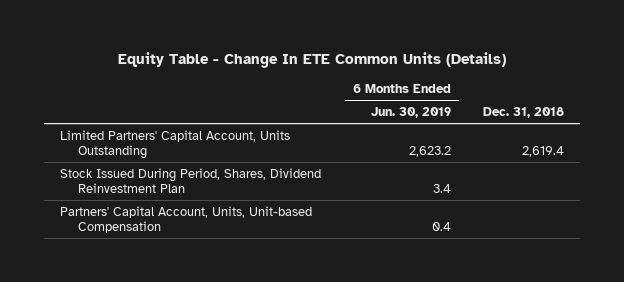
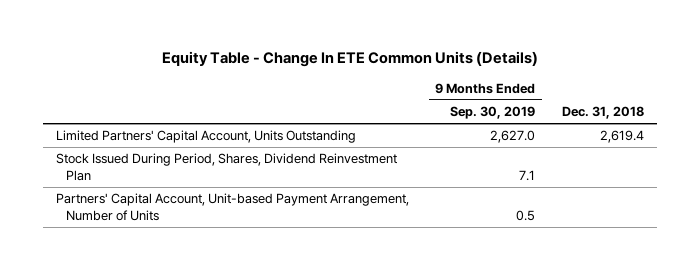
- | 6 Months Ended Jun. 30, 2019 | Dec. 31, 2018
+ | 9 Months Ended Sep. 30, 2019 | Dec. 31, 2018
- Partners' Capital Account, Units, Unit-based Compensation | 0.4 |
+ Partners' Capital Account, Unit-based Payment Arrangement, Number of Units | 0.5 |

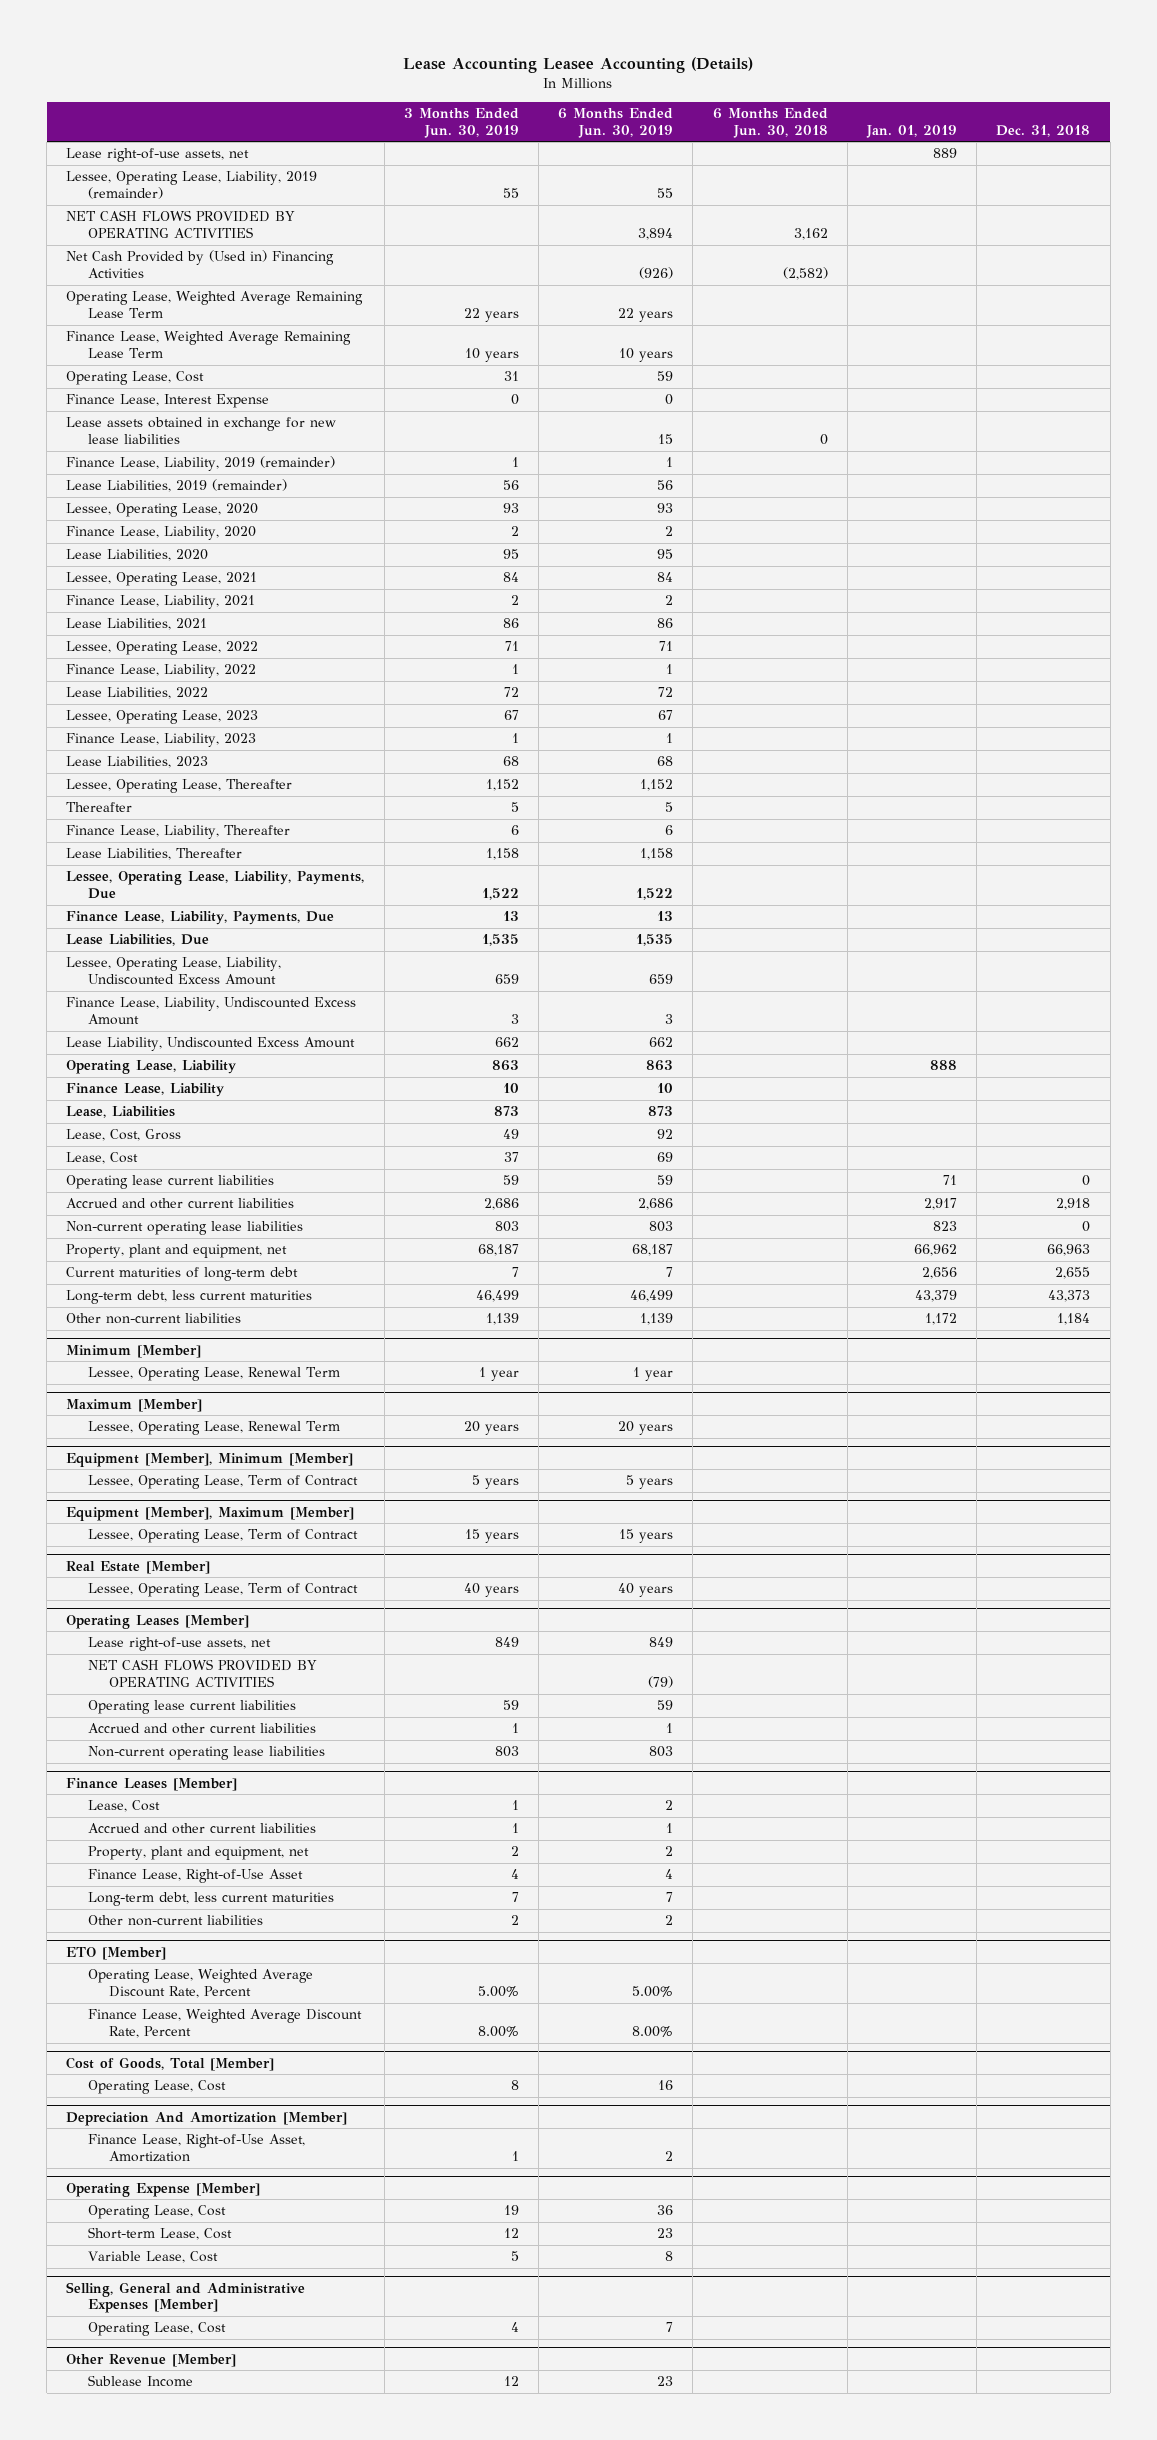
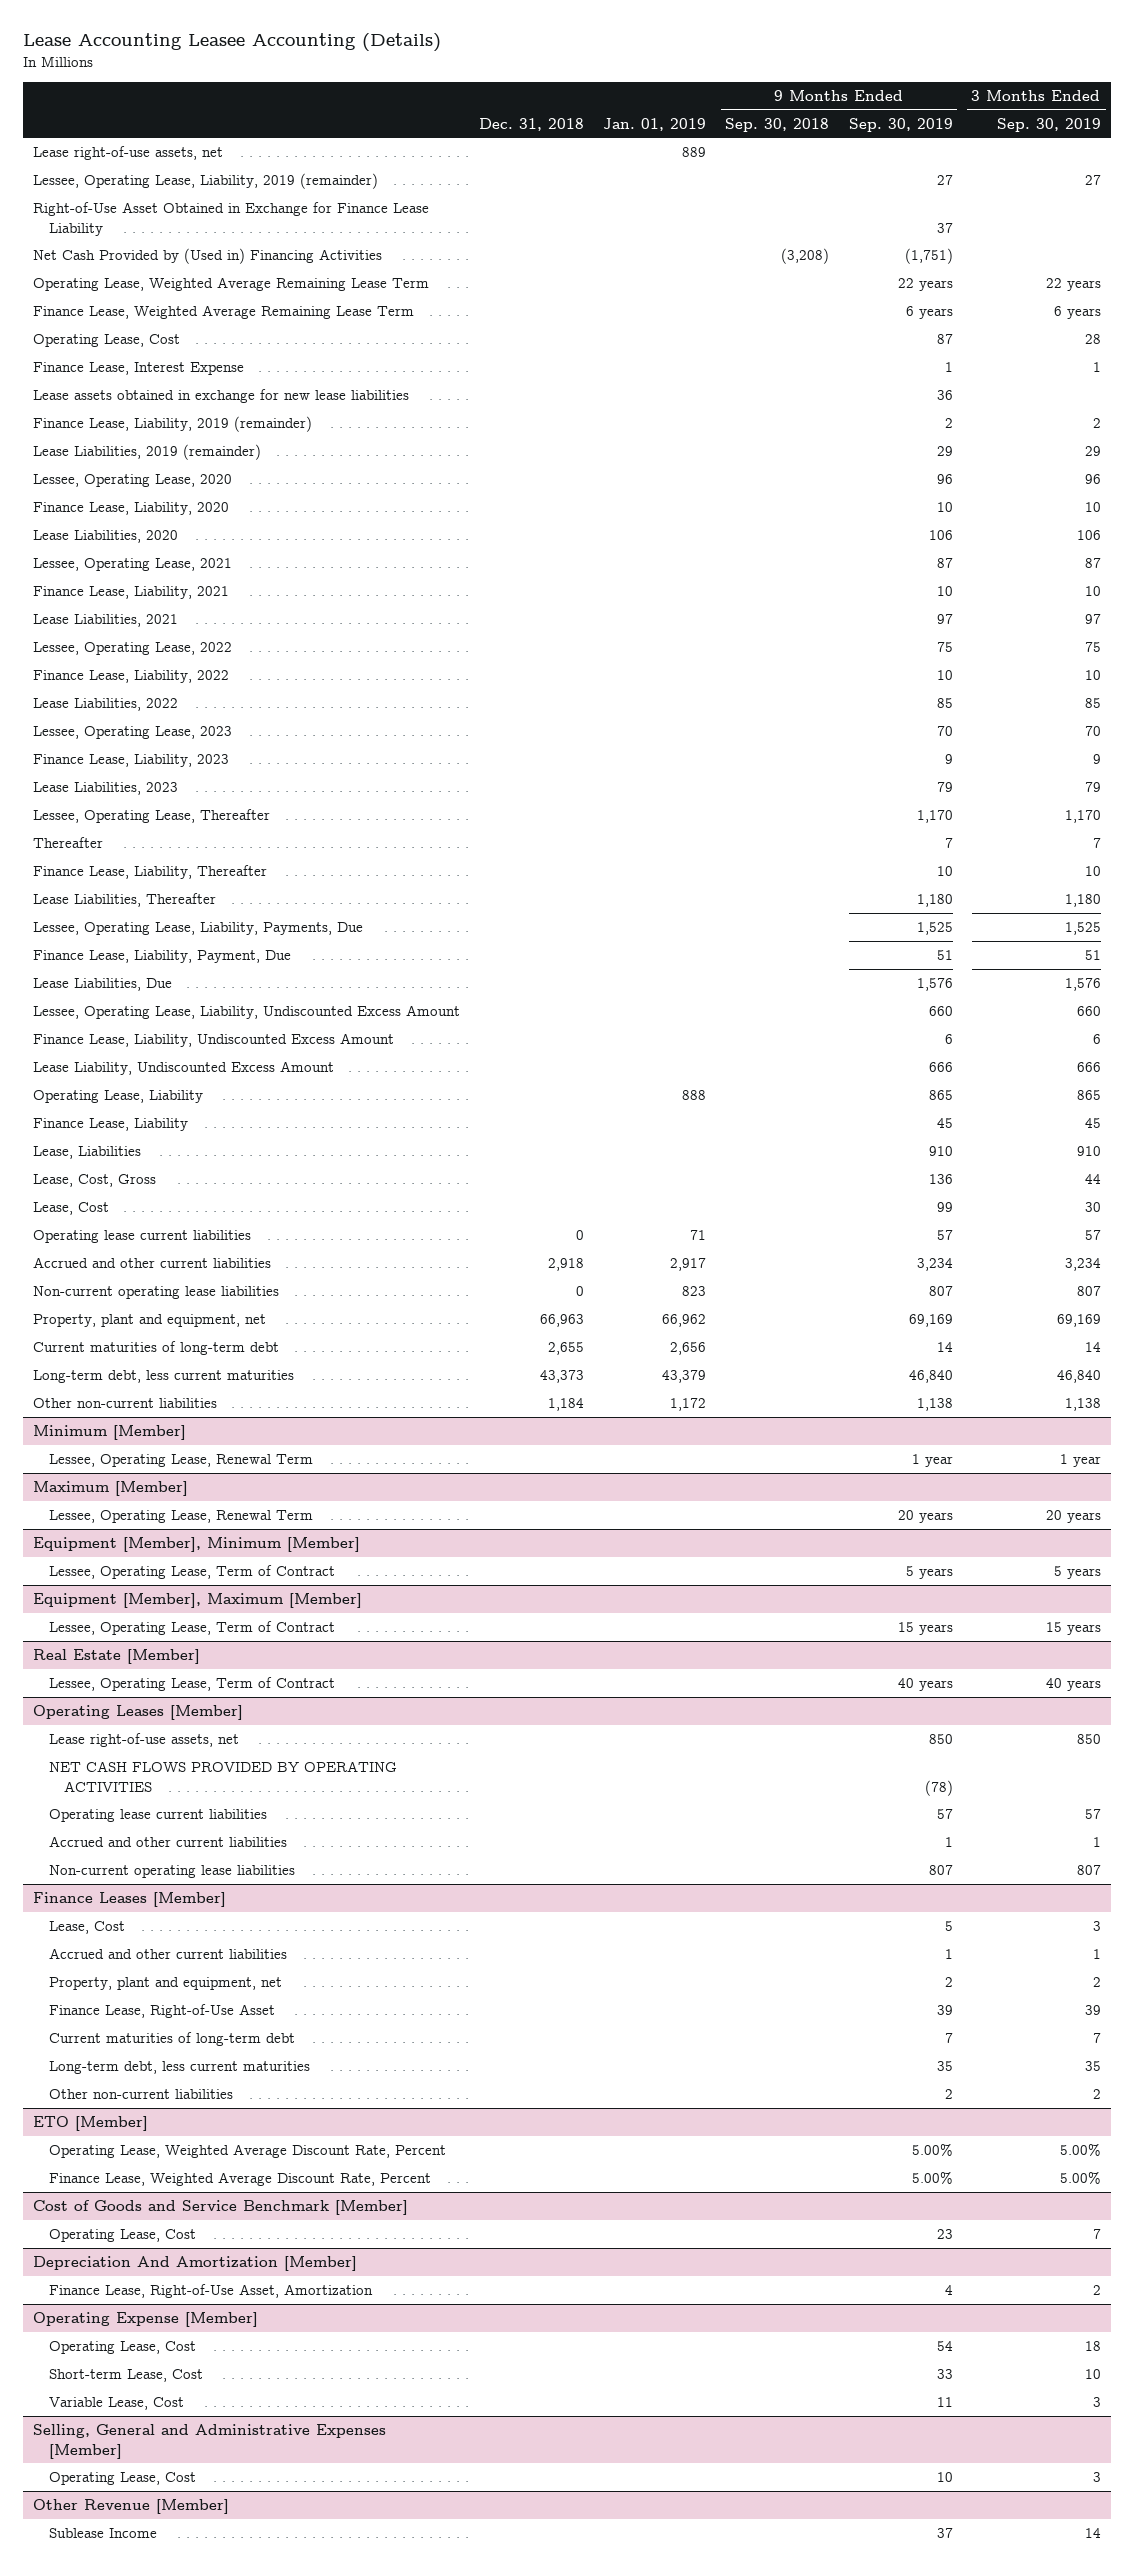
- | 3 Months Ended Jun. 30, 2019 | 6 Months Ended Jun. 30, 2019 | 6 Months Ended Jun. 30, 2018 | Jan. 01, 2019 | Dec. 31, 2018
+ | Dec. 31, 2018 | Jan. 01, 2019 | 9 Months Ended Sep. 30, 2018 | 9 Months Ended Sep. 30, 2019 | 3 Months Ended Sep. 30, 2019
- NET CASH FLOWS PROVIDED BY OPERATING ACTIVITIES | | 3,894 | 3,162 | |
+ Right-of-Use Asset Obtained in Exchange for Finance Lease Liability | | | | 37 |
- Finance Lease, Liability, Payments, Due | 13 | 13 | | |
+ Finance Lease, Liability, Payment, Due | | | | 51 | 51
@ Finance Leases [Member]
+ Current maturities of long-term debt | | | | 7 | 7
- Cost of Goods, Total [Member]
+ Cost of Goods and Service Benchmark [Member]

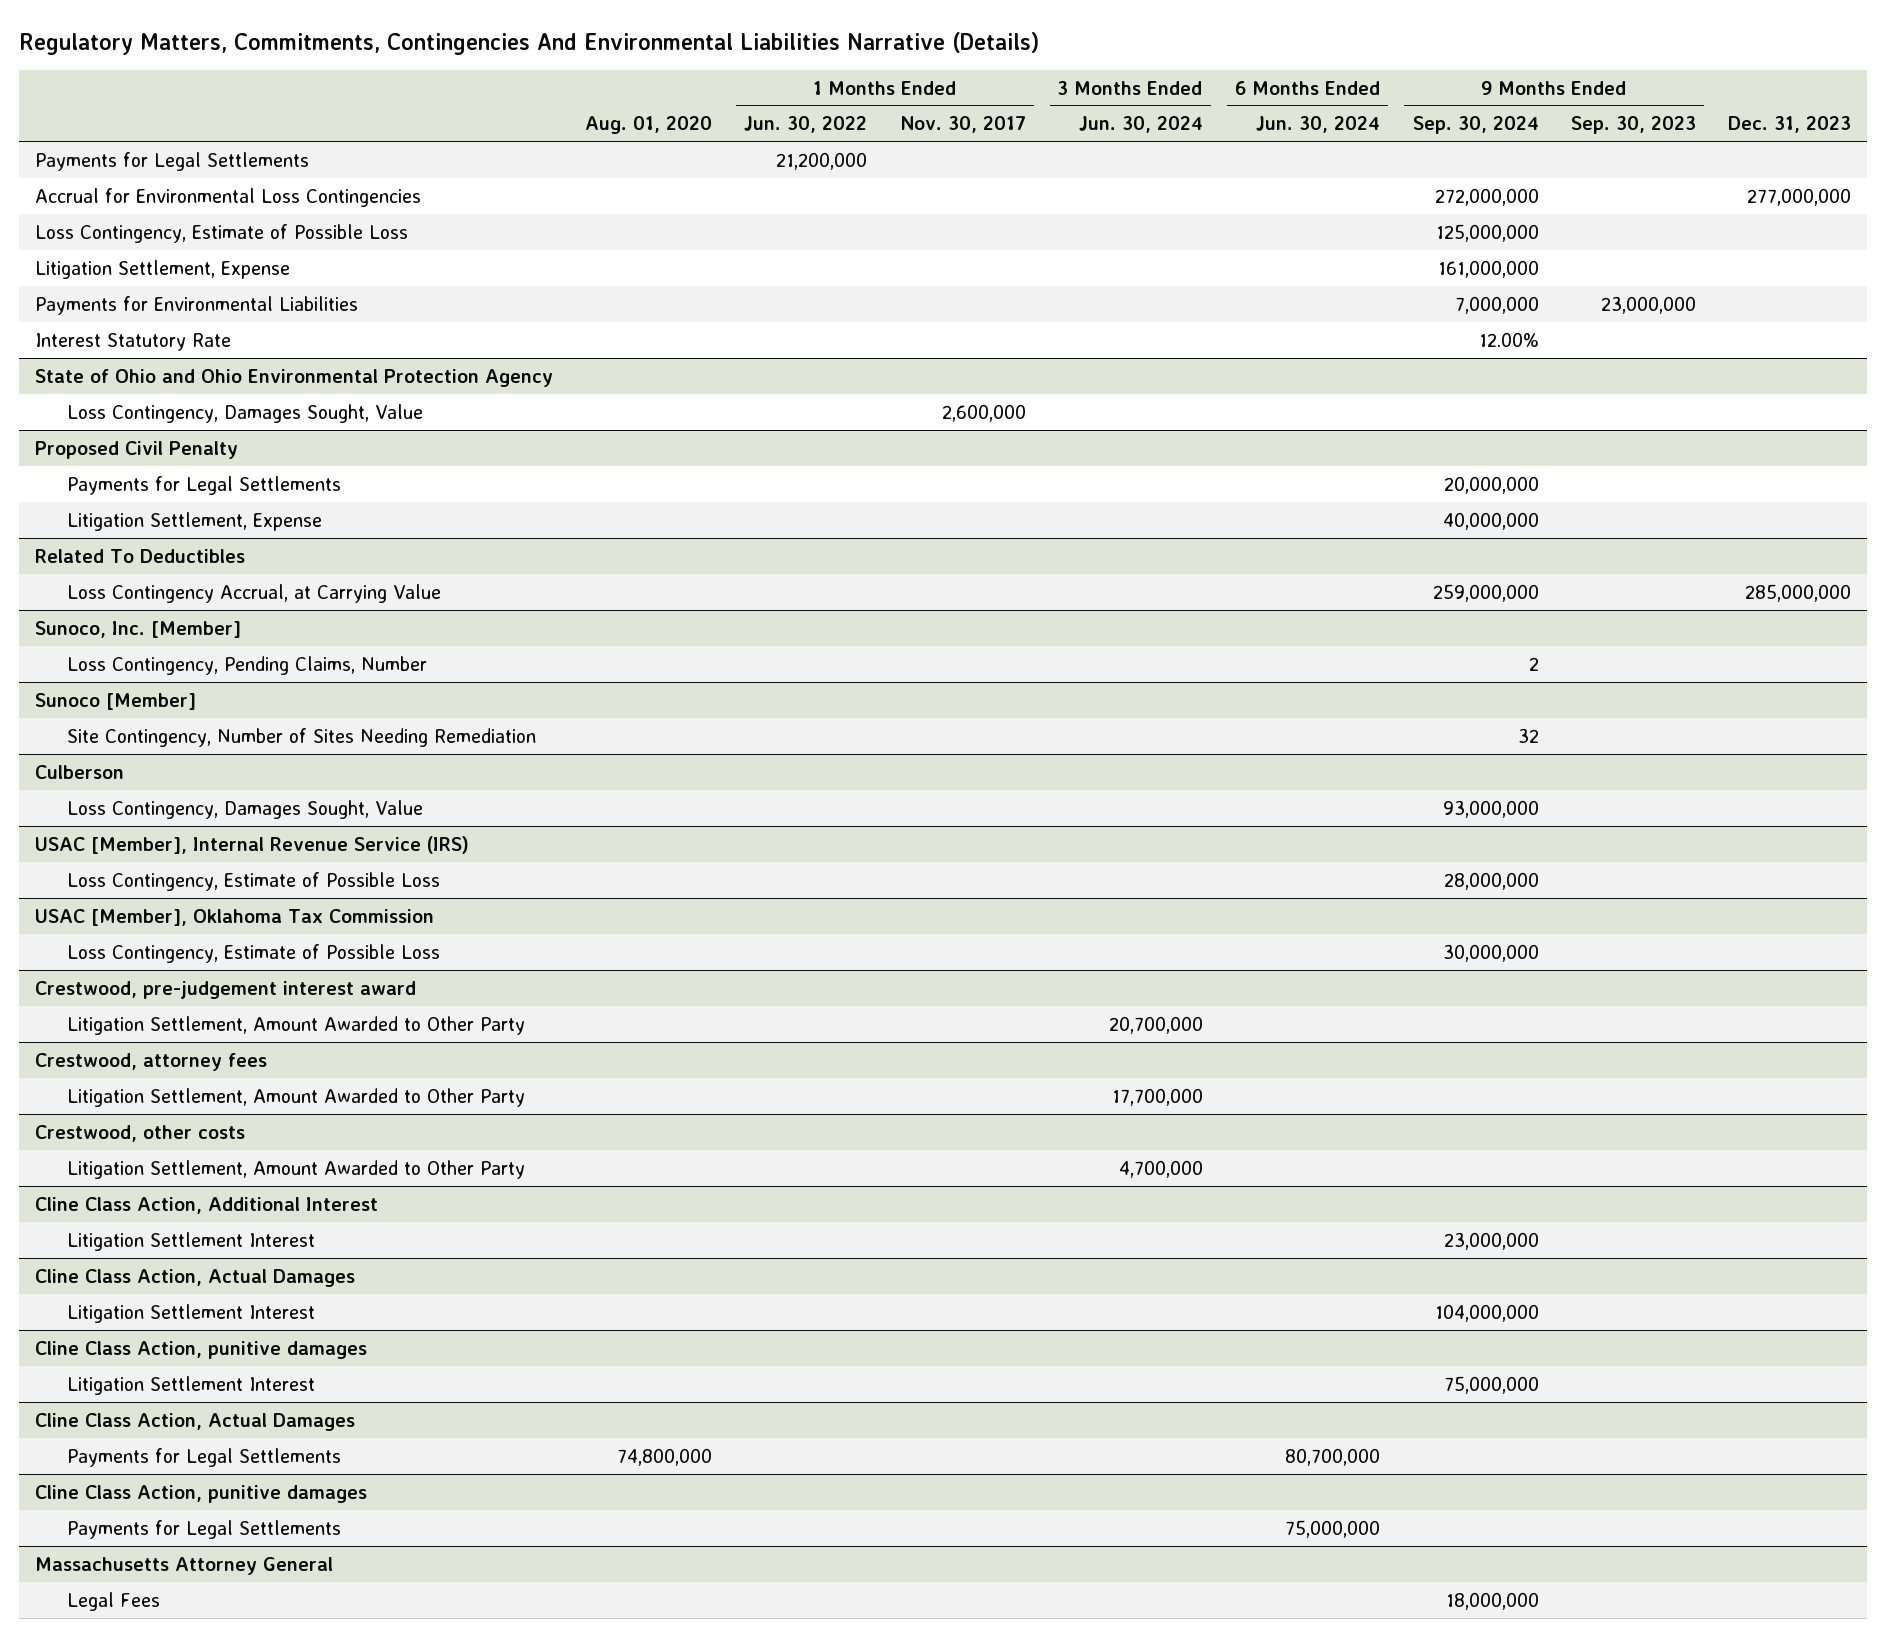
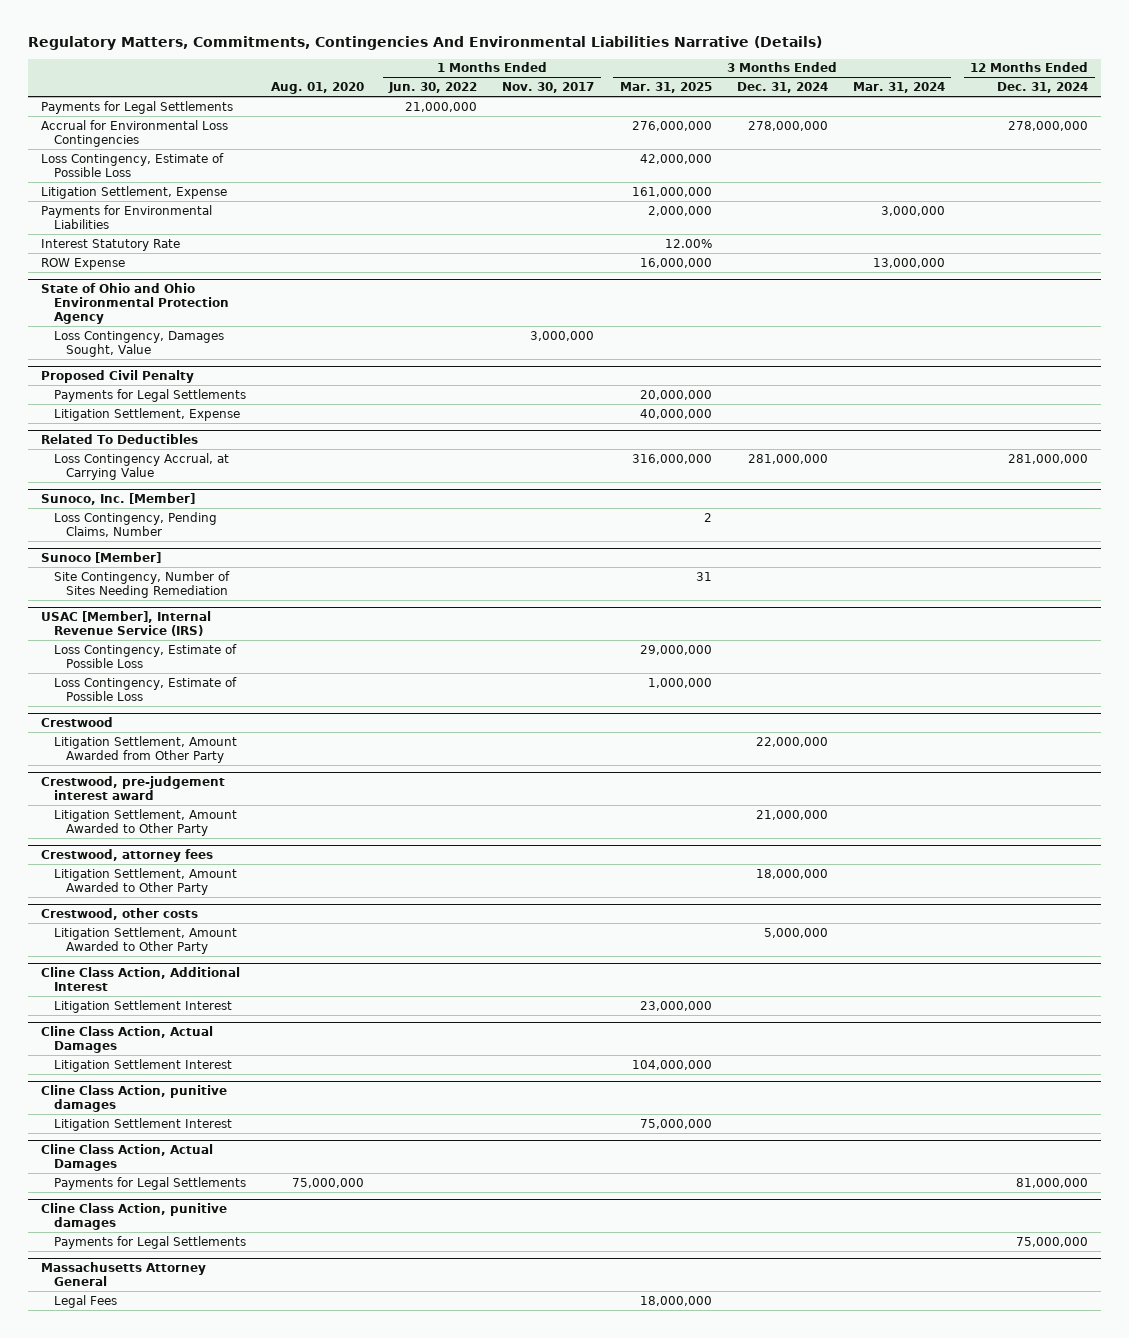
- | Aug. 01, 2020 | 1 Months Ended Jun. 30, 2022 | 1 Months Ended Nov. 30, 2017 | 3 Months Ended Jun. 30, 2024 | 6 Months Ended Jun. 30, 2024 | 9 Months Ended Sep. 30, 2024 | 9 Months Ended Sep. 30, 2023 | Dec. 31, 2023
+ | Aug. 01, 2020 | 1 Months Ended Jun. 30, 2022 | 1 Months Ended Nov. 30, 2017 | 3 Months Ended Mar. 31, 2025 | 3 Months Ended Dec. 31, 2024 | 3 Months Ended Mar. 31, 2024 | 12 Months Ended Dec. 31, 2024
- Payments for Legal Settlements | | 21,200,000 | | | | | |
+ Payments for Legal Settlements | | 21,000,000 | | | | |
+ ROW Expense | | | | 16,000,000 | | 13,000,000 |
@ State of Ohio and Ohio Environmental Protection Agency
- Loss Contingency, Damages Sought, Value | | | 2,600,000 | | | | |
+ Loss Contingency, Damages Sought, Value | | | 3,000,000 | | | |
- Culberson
- Loss Contingency, Damages Sought, Value | | | | | | 93,000,000 | |
- USAC [Member], Oklahoma Tax Commission
- Loss Contingency, Estimate of Possible Loss | | | | | | 30,000,000 | |
@ USAC [Member], Internal Revenue Service (IRS)
+ Loss Contingency, Estimate of Possible Loss | | | | 1,000,000 | | |
+ Crestwood
+ Litigation Settlement, Amount Awarded from Other Party | | | | | 22,000,000 | |
@ Cline Class Action, Actual Damages
- Payments for Legal Settlements | 74,800,000 | | | | 80,700,000 | | |
+ Payments for Legal Settlements | 75,000,000 | | | | | | 81,000,000

